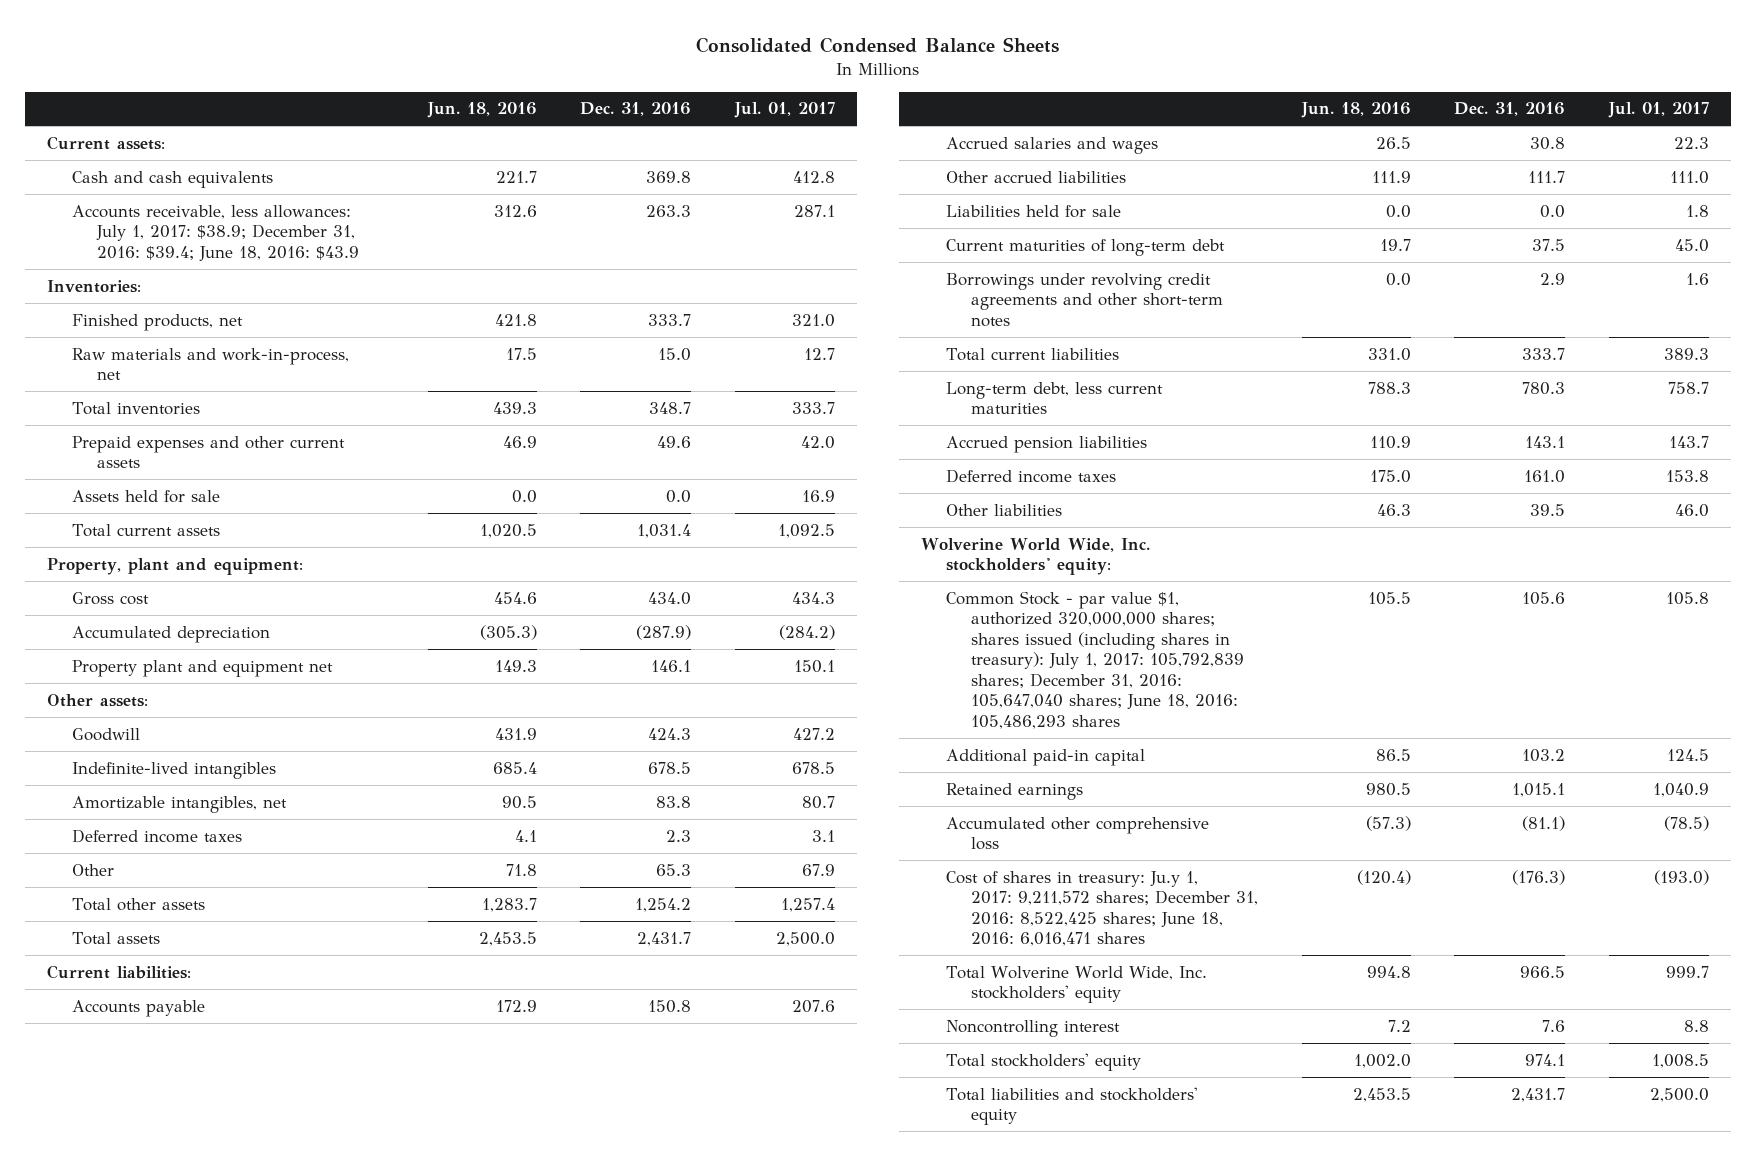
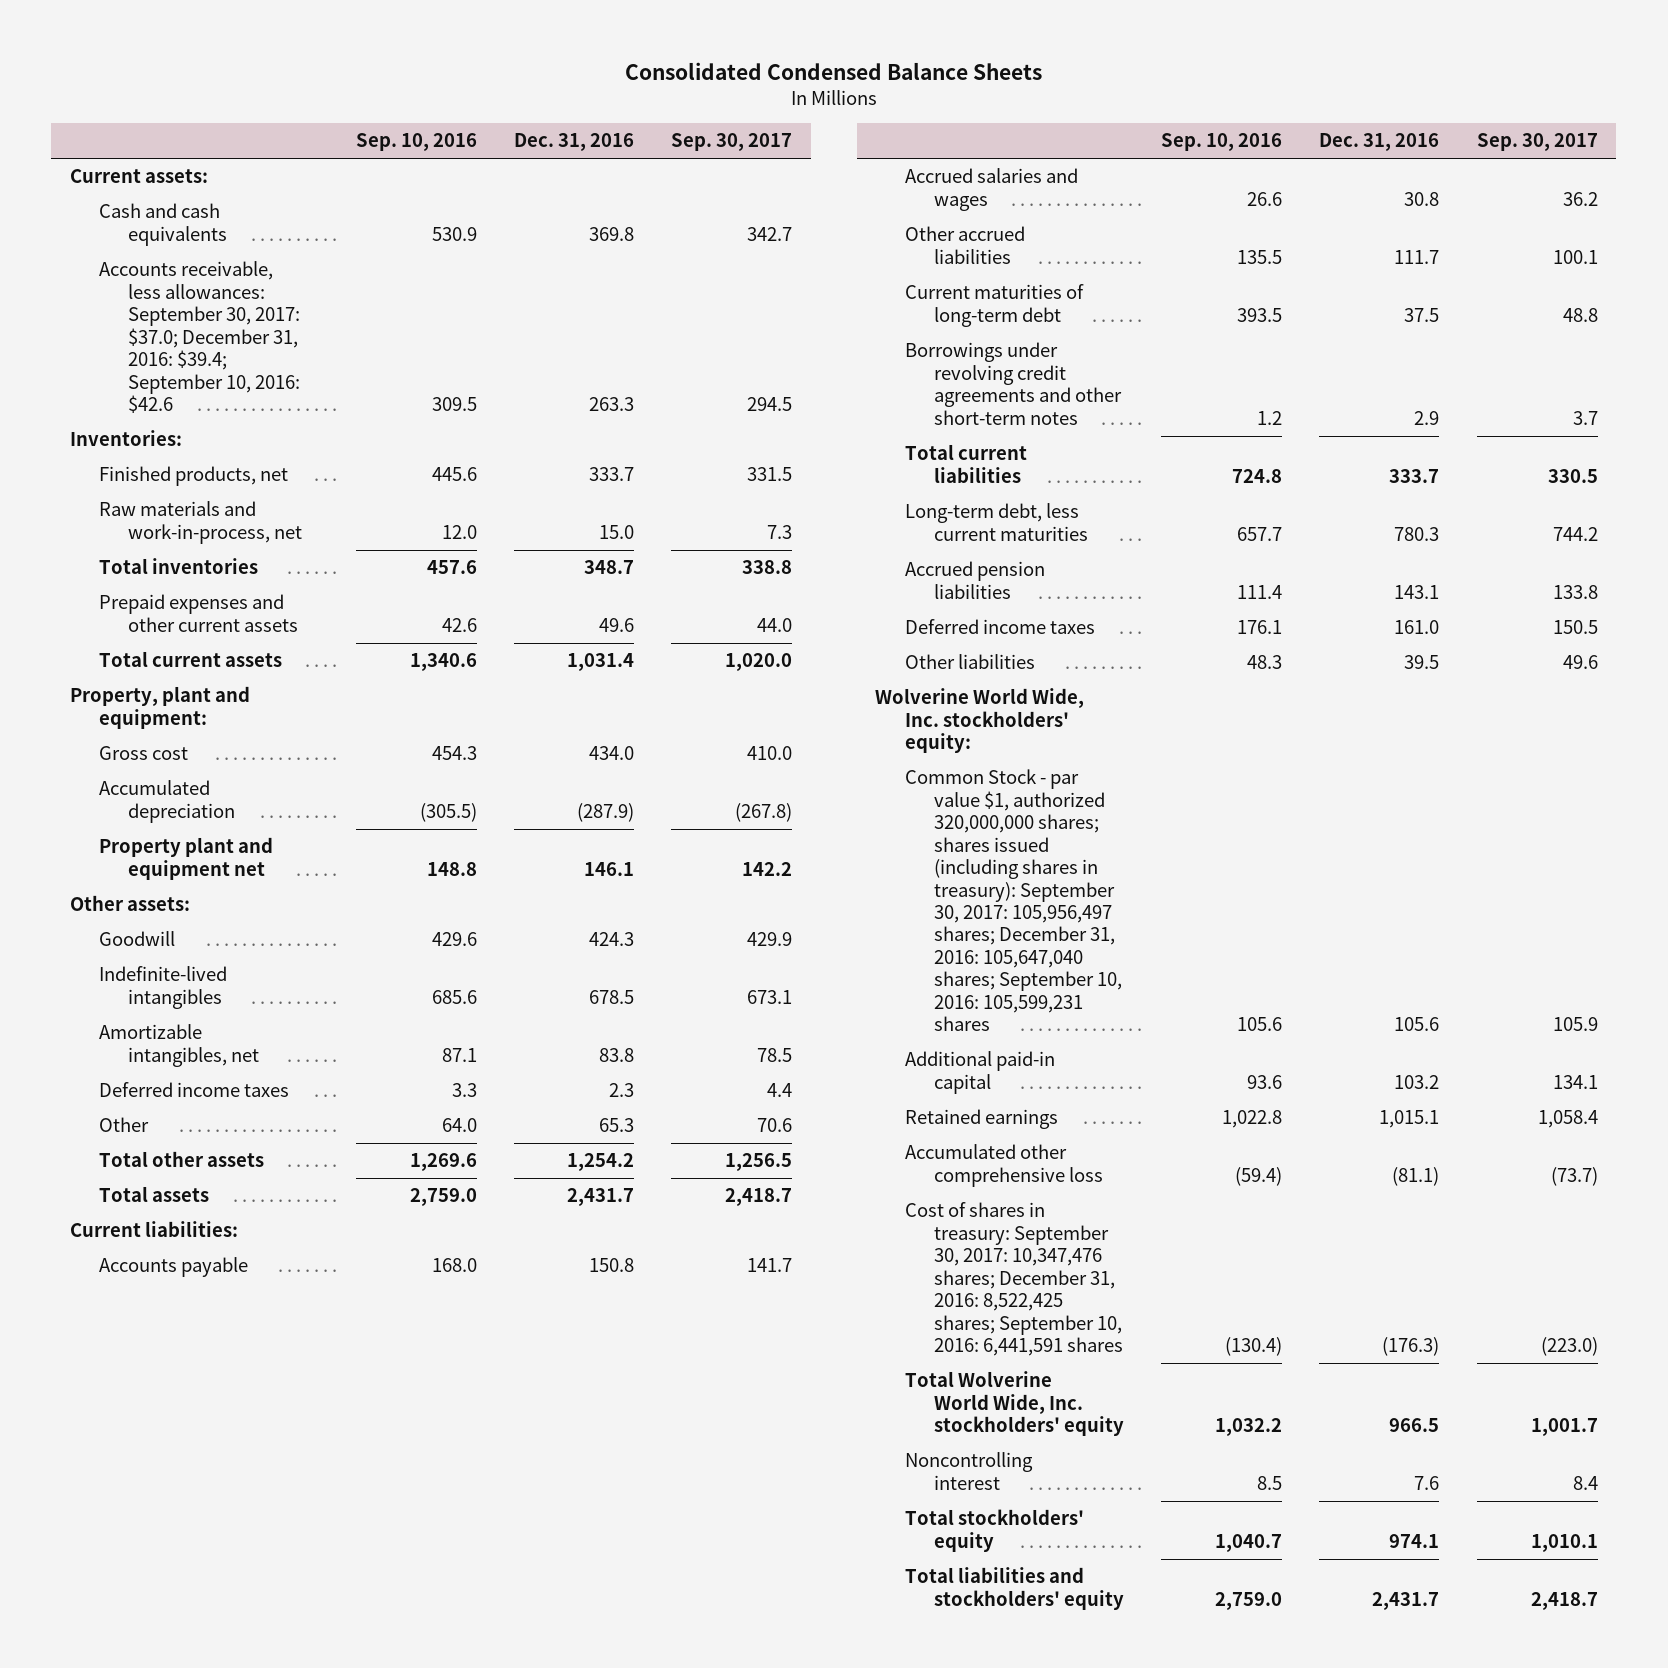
- | Jun. 18, 2016 | Dec. 31, 2016 | Jul. 01, 2017
+ | Sep. 10, 2016 | Dec. 31, 2016 | Sep. 30, 2017
- Accounts receivable, less allowances: July 1, 2017: $38.9; December 31, 2016: $39.4; June 18, 2016: $43.9 | 312.6 | 263.3 | 287.1
+ Accounts receivable, less allowances: September 30, 2017: $37.0; December 31, 2016: $39.4; September 10, 2016: $42.6 | 309.5 | 263.3 | 294.5
- Assets held for sale | 0.0 | 0.0 | 16.9
- Liabilities held for sale | 0.0 | 0.0 | 1.8
- Common Stock - par value $1, authorized 320,000,000 shares; shares issued (including shares in treasury): July 1, 2017: 105,792,839 shares; December 31, 2016: 105,647,040 shares; June 18, 2016: 105,486,293 shares | 105.5 | 105.6 | 105.8
+ Common Stock - par value $1, authorized 320,000,000 shares; shares issued (including shares in treasury): September 30, 2017: 105,956,497 shares; December 31, 2016: 105,647,040 shares; September 10, 2016: 105,599,231 shares | 105.6 | 105.6 | 105.9
- Cost of shares in treasury: Ju.y 1, 2017: 9,211,572 shares; December 31, 2016: 8,522,425 shares; June 18, 2016: 6,016,471 shares | (120.4) | (176.3) | (193.0)
+ Cost of shares in treasury: September 30, 2017: 10,347,476 shares; December 31, 2016: 8,522,425 shares; September 10, 2016: 6,441,591 shares | (130.4) | (176.3) | (223.0)

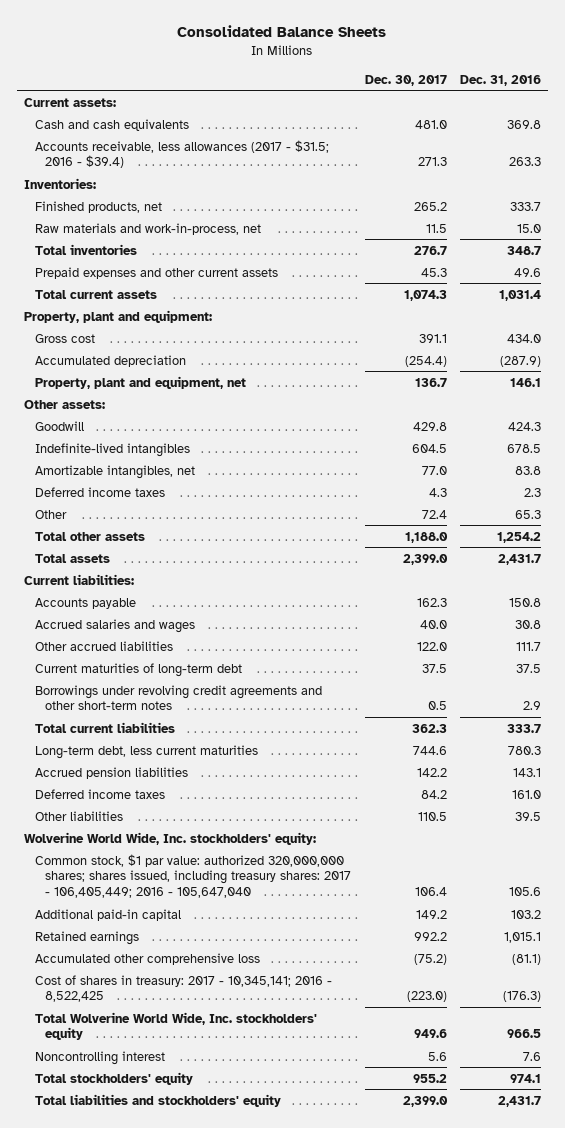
- Consolidated Condensed Balance Sheets
+ Consolidated Balance Sheets
- | Sep. 10, 2016 | Dec. 31, 2016 | Sep. 30, 2017
+ | Dec. 30, 2017 | Dec. 31, 2016
- Accounts receivable, less allowances: September 30, 2017: $37.0; December 31, 2016: $39.4; September 10, 2016: $42.6 | 309.5 | 263.3 | 294.5
+ Accounts receivable, less allowances (2017 - $31.5; 2016 - $39.4) | 271.3 | 263.3
- Property plant and equipment net | 148.8 | 146.1 | 142.2
+ Property, plant and equipment, net | 136.7 | 146.1
- Common Stock - par value $1, authorized 320,000,000 shares; shares issued (including shares in treasury): September 30, 2017: 105,956,497 shares; December 31, 2016: 105,647,040 shares; September 10, 2016: 105,599,231 shares | 105.6 | 105.6 | 105.9
+ Common stock, $1 par value: authorized 320,000,000 shares; shares issued, including treasury shares: 2017 - 106,405,449; 2016 - 105,647,040 | 106.4 | 105.6
- Cost of shares in treasury: September 30, 2017: 10,347,476 shares; December 31, 2016: 8,522,425 shares; September 10, 2016: 6,441,591 shares | (130.4) | (176.3) | (223.0)
+ Cost of shares in treasury: 2017 - 10,345,141; 2016 - 8,522,425 | (223.0) | (176.3)

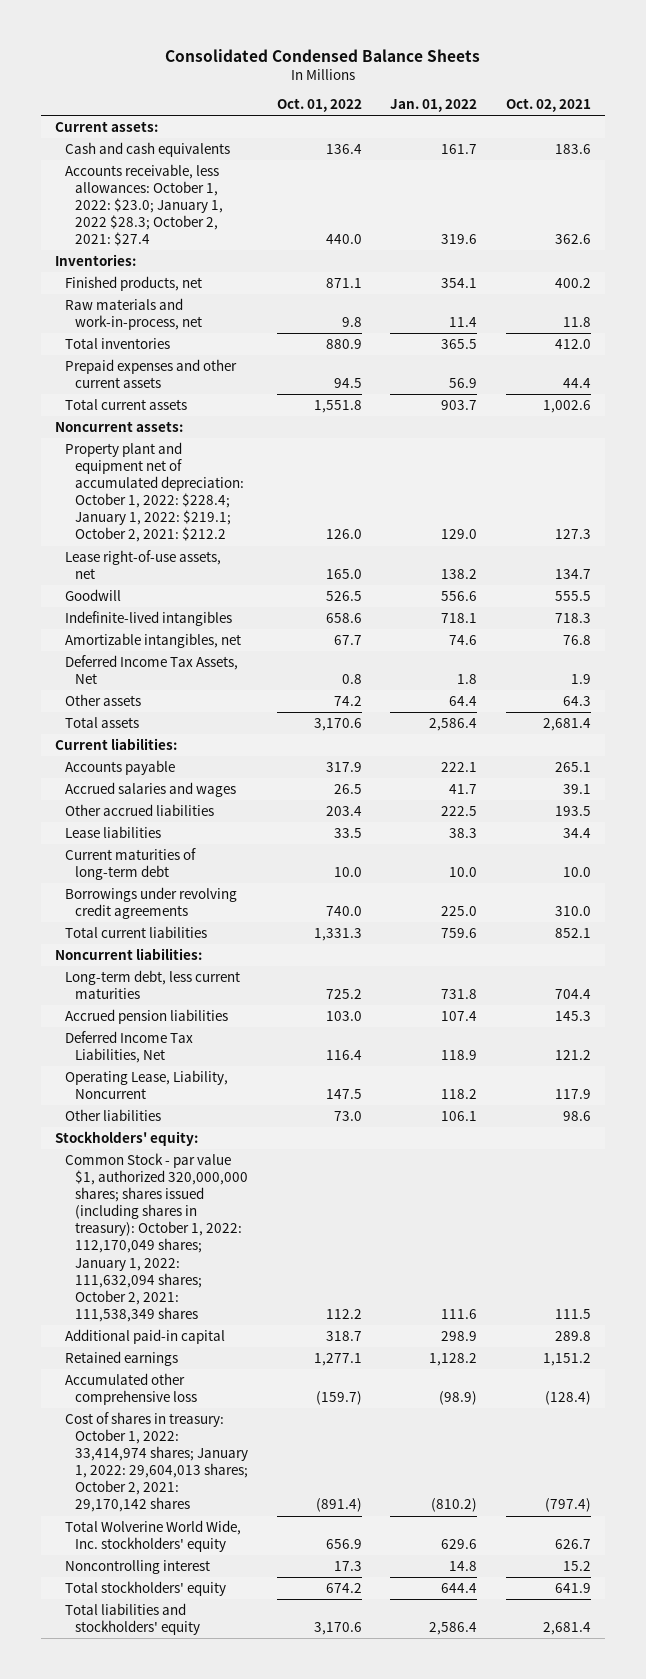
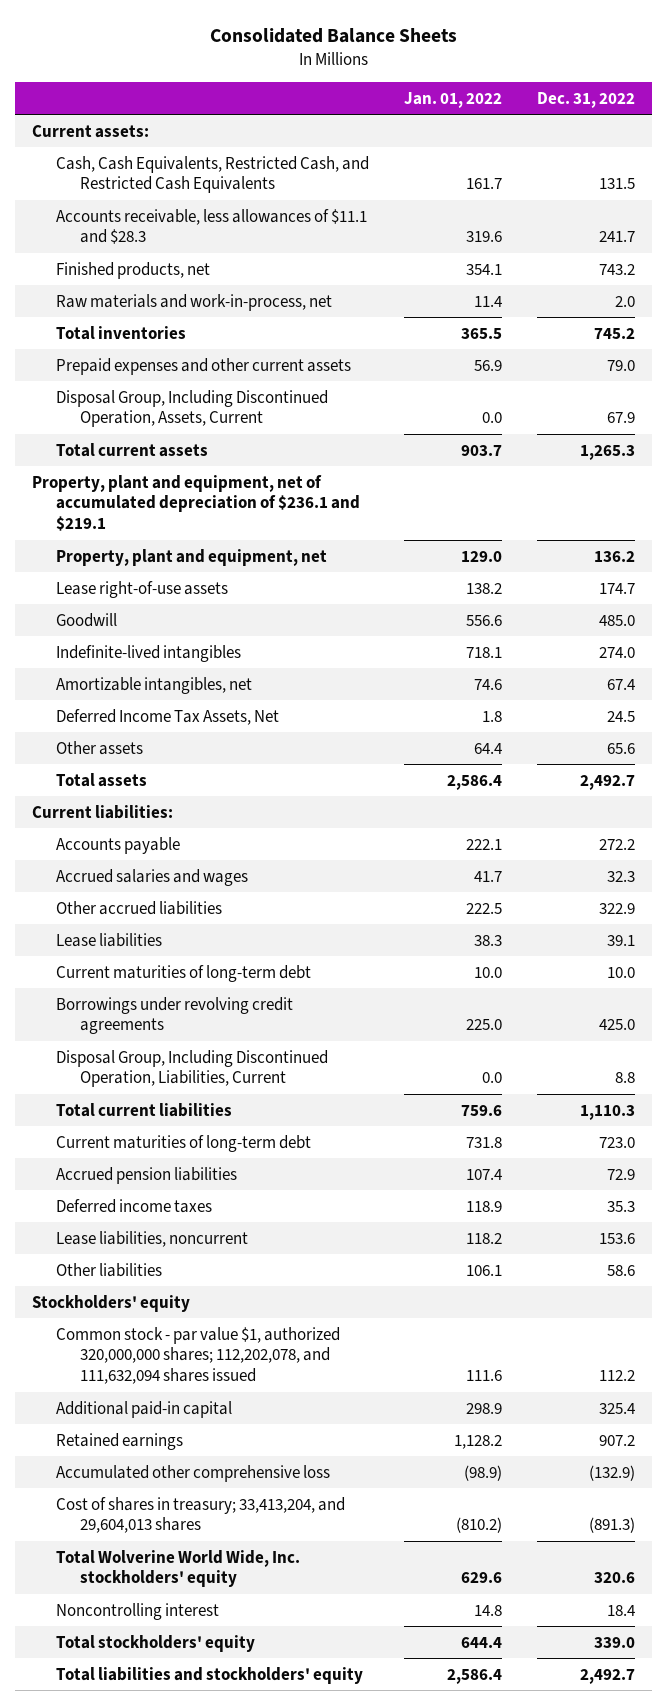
- Consolidated Condensed Balance Sheets
+ Consolidated Balance Sheets
- | Oct. 01, 2022 | Jan. 01, 2022 | Oct. 02, 2021
+ | Jan. 01, 2022 | Dec. 31, 2022
- Cash and cash equivalents | 136.4 | 161.7 | 183.6
- Accounts receivable, less allowances: October 1, 2022: $23.0; January 1, 2022 $28.3; October 2, 2021: $27.4 | 440.0 | 319.6 | 362.6
- Inventories:
+ Cash, Cash Equivalents, Restricted Cash, and Restricted Cash Equivalents | 161.7 | 131.5
+ Accounts receivable, less allowances of $11.1 and $28.3 | 319.6 | 241.7
+ Disposal Group, Including Discontinued Operation, Assets, Current | 0.0 | 67.9
- Noncurrent assets:
- Property plant and equipment net of accumulated depreciation: October 1, 2022: $228.4; January 1, 2022: $219.1; October 2, 2021: $212.2 | 126.0 | 129.0 | 127.3
- Lease right-of-use assets, net | 165.0 | 138.2 | 134.7
+ Property, plant and equipment, net of accumulated depreciation of $236.1 and $219.1
+ Property, plant and equipment, net | 129.0 | 136.2
+ Lease right-of-use assets | 138.2 | 174.7
+ Disposal Group, Including Discontinued Operation, Liabilities, Current | 0.0 | 8.8
- Noncurrent liabilities:
- Long-term debt, less current maturities | 725.2 | 731.8 | 704.4
+ Current maturities of long-term debt | 731.8 | 723.0
- Deferred Income Tax Liabilities, Net | 116.4 | 118.9 | 121.2
- Operating Lease, Liability, Noncurrent | 147.5 | 118.2 | 117.9
+ Deferred income taxes | 118.9 | 35.3
+ Lease liabilities, noncurrent | 118.2 | 153.6
- Stockholders' equity:
- Common Stock - par value $1, authorized 320,000,000 shares; shares issued (including shares in treasury): October 1, 2022: 112,170,049 shares; January 1, 2022: 111,632,094 shares; October 2, 2021: 111,538,349 shares | 112.2 | 111.6 | 111.5
+ Stockholders' equity
+ Common stock - par value $1, authorized 320,000,000 shares; 112,202,078, and 111,632,094 shares issued | 111.6 | 112.2
- Cost of shares in treasury: October 1, 2022: 33,414,974 shares; January 1, 2022: 29,604,013 shares; October 2, 2021: 29,170,142 shares | (891.4) | (810.2) | (797.4)
+ Cost of shares in treasury; 33,413,204, and 29,604,013 shares | (810.2) | (891.3)

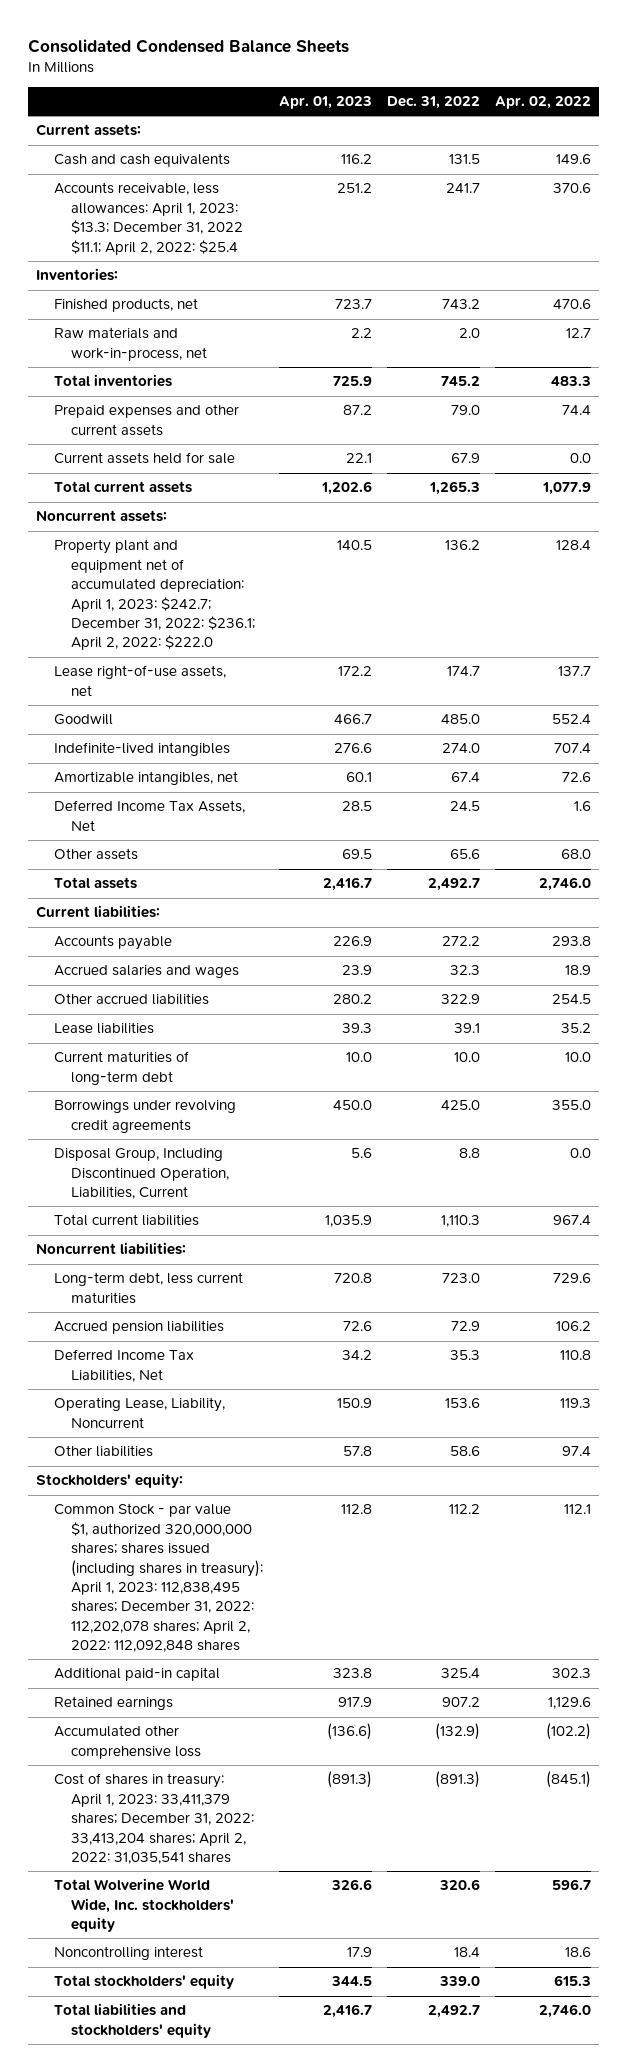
- Consolidated Balance Sheets
+ Consolidated Condensed Balance Sheets
- | Jan. 01, 2022 | Dec. 31, 2022
+ | Apr. 01, 2023 | Dec. 31, 2022 | Apr. 02, 2022
- Cash, Cash Equivalents, Restricted Cash, and Restricted Cash Equivalents | 161.7 | 131.5
- Accounts receivable, less allowances of $11.1 and $28.3 | 319.6 | 241.7
+ Cash and cash equivalents | 116.2 | 131.5 | 149.6
+ Accounts receivable, less allowances: April 1, 2023: $13.3; December 31, 2022 $11.1; April 2, 2022: $25.4 | 251.2 | 241.7 | 370.6
+ Inventories:
- Disposal Group, Including Discontinued Operation, Assets, Current | 0.0 | 67.9
+ Current assets held for sale | 22.1 | 67.9 | 0.0
- Property, plant and equipment, net of accumulated depreciation of $236.1 and $219.1
- Property, plant and equipment, net | 129.0 | 136.2
- Lease right-of-use assets | 138.2 | 174.7
+ Noncurrent assets:
+ Property plant and equipment net of accumulated depreciation: April 1, 2023: $242.7; December 31, 2022: $236.1; April 2, 2022: $222.0 | 140.5 | 136.2 | 128.4
+ Lease right-of-use assets, net | 172.2 | 174.7 | 137.7
- Current maturities of long-term debt | 731.8 | 723.0
+ Noncurrent liabilities:
+ Long-term debt, less current maturities | 720.8 | 723.0 | 729.6
- Deferred income taxes | 118.9 | 35.3
- Lease liabilities, noncurrent | 118.2 | 153.6
+ Deferred Income Tax Liabilities, Net | 34.2 | 35.3 | 110.8
+ Operating Lease, Liability, Noncurrent | 150.9 | 153.6 | 119.3
- Stockholders' equity
- Common stock - par value $1, authorized 320,000,000 shares; 112,202,078, and 111,632,094 shares issued | 111.6 | 112.2
+ Stockholders' equity:
+ Common Stock - par value $1, authorized 320,000,000 shares; shares issued (including shares in treasury): April 1, 2023: 112,838,495 shares; December 31, 2022: 112,202,078 shares; April 2, 2022: 112,092,848 shares | 112.8 | 112.2 | 112.1
- Cost of shares in treasury; 33,413,204, and 29,604,013 shares | (810.2) | (891.3)
+ Cost of shares in treasury: April 1, 2023: 33,411,379 shares; December 31, 2022: 33,413,204 shares; April 2, 2022: 31,035,541 shares | (891.3) | (891.3) | (845.1)

